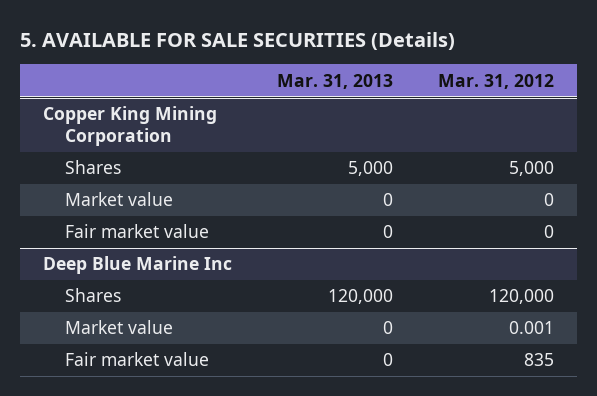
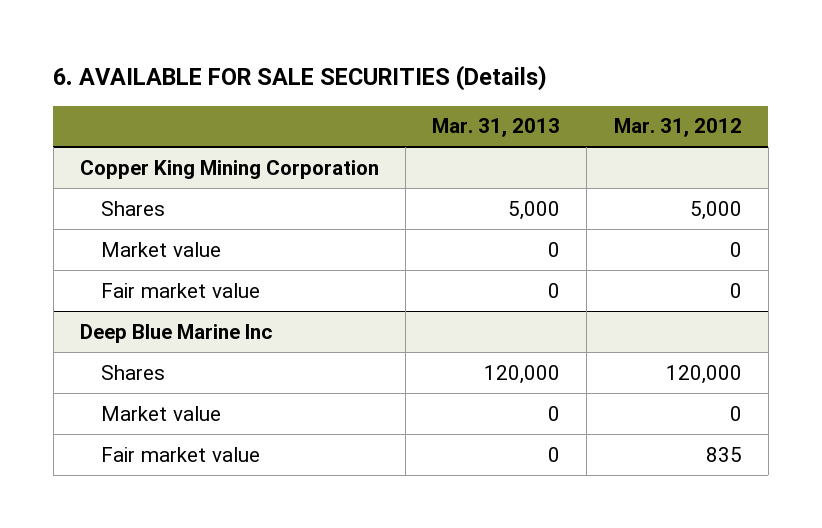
- 5. AVAILABLE FOR SALE SECURITIES (Details)
+ 6. AVAILABLE FOR SALE SECURITIES (Details)
@ Deep Blue Marine Inc
- Market value | 0 | 0.001
+ Market value | 0 | 0

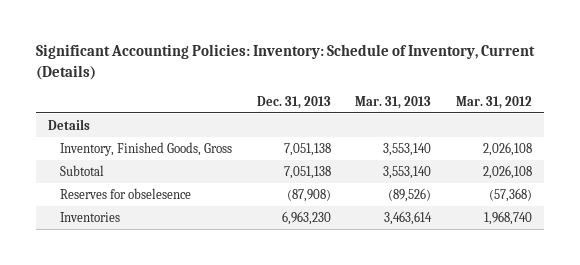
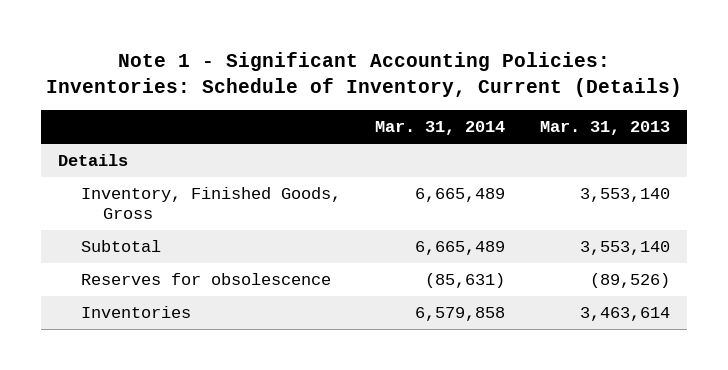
- Significant Accounting Policies: Inventory: Schedule of Inventory, Current (Details)
+ Note 1 - Significant Accounting Policies: Inventories: Schedule of Inventory, Current (Details)
- | Dec. 31, 2013 | Mar. 31, 2013 | Mar. 31, 2012
+ | Mar. 31, 2014 | Mar. 31, 2013
- Reserves for obselesence | (87,908) | (89,526) | (57,368)
+ Reserves for obsolescence | (85,631) | (89,526)

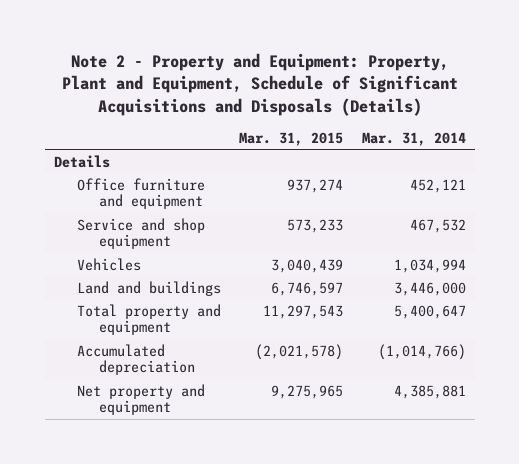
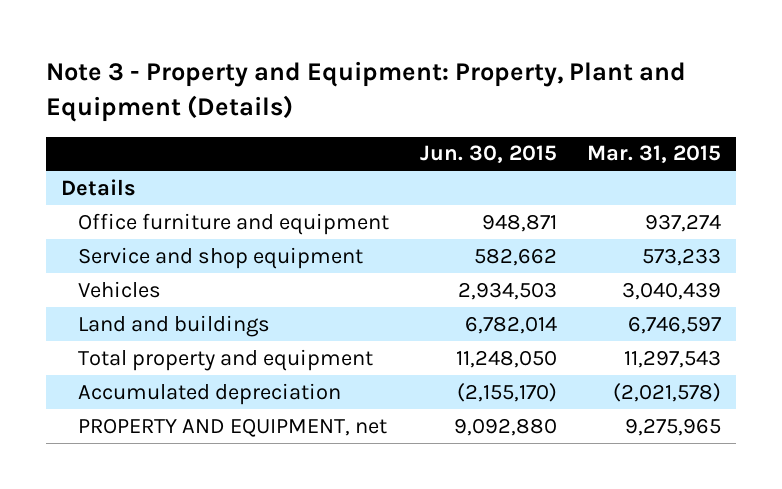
- Note 2 - Property and Equipment: Property, Plant and Equipment, Schedule of Significant Acquisitions and Disposals (Details)
+ Note 3 - Property and Equipment: Property, Plant and Equipment (Details)
- | Mar. 31, 2015 | Mar. 31, 2014
+ | Jun. 30, 2015 | Mar. 31, 2015
- Net property and equipment | 9,275,965 | 4,385,881
+ PROPERTY AND EQUIPMENT, net | 9,092,880 | 9,275,965

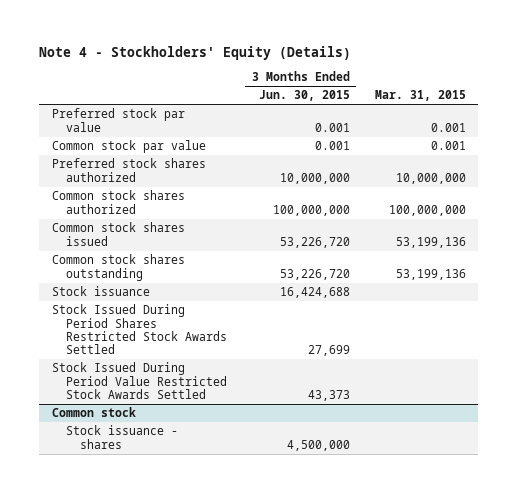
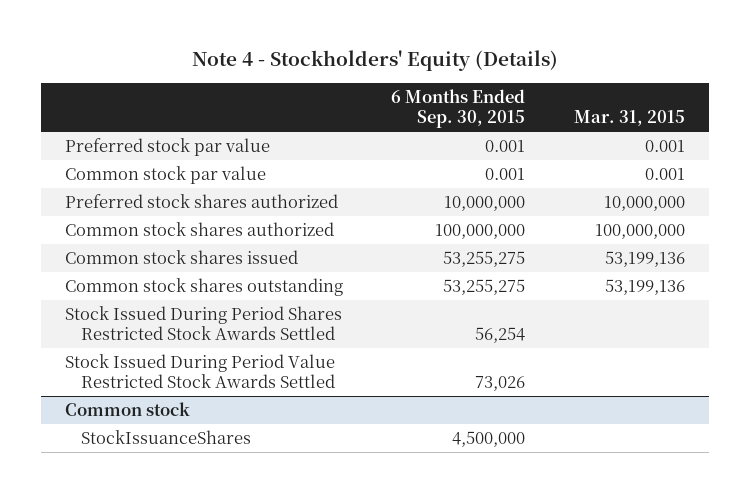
- | 3 Months Ended Jun. 30, 2015 | Mar. 31, 2015
+ | 6 Months Ended Sep. 30, 2015 | Mar. 31, 2015
- Stock issuance | 16,424,688 |
@ Common stock
- Stock issuance - shares | 4,500,000 |
+ StockIssuanceShares | 4,500,000 |

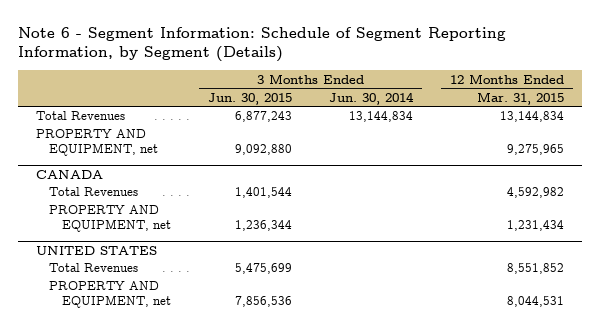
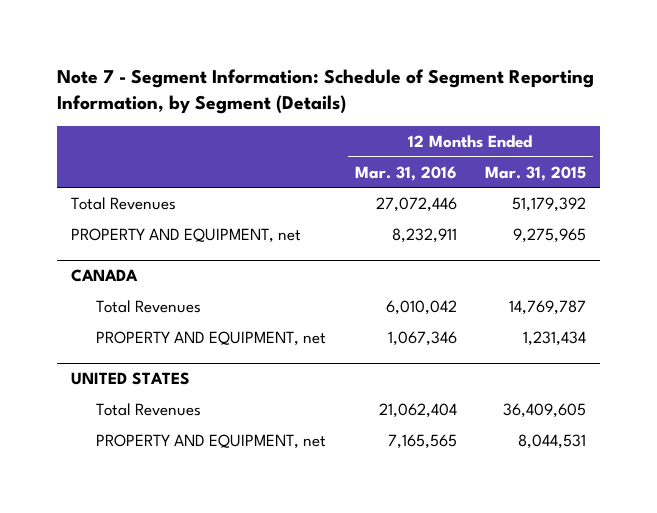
- Note 6 - Segment Information: Schedule of Segment Reporting Information, by Segment (Details)
+ Note 7 - Segment Information: Schedule of Segment Reporting Information, by Segment (Details)
- | 3 Months Ended Jun. 30, 2015 | 3 Months Ended Jun. 30, 2014 | 12 Months Ended Mar. 31, 2015
+ | 12 Months Ended Mar. 31, 2016 | 12 Months Ended Mar. 31, 2015
- Total Revenues | 6,877,243 | 13,144,834 | 13,144,834
+ Total Revenues | 27,072,446 | 51,179,392
@ CANADA
- Total Revenues | 1,401,544 | | 4,592,982
+ Total Revenues | 6,010,042 | 14,769,787
@ UNITED STATES
- Total Revenues | 5,475,699 | | 8,551,852
+ Total Revenues | 21,062,404 | 36,409,605

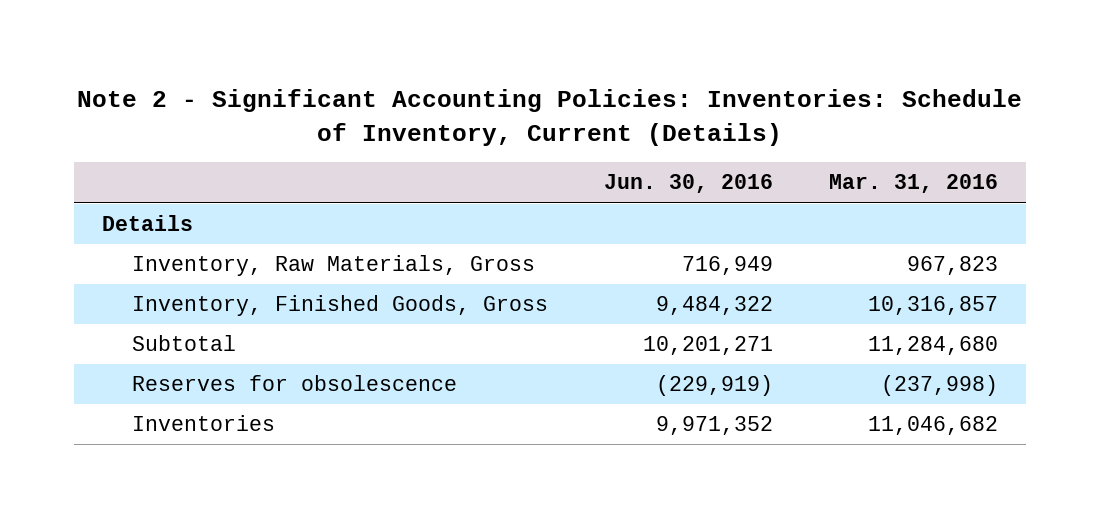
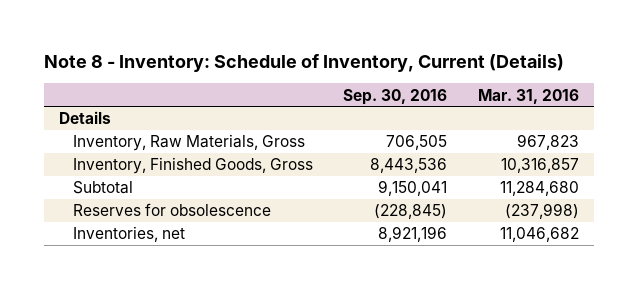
- Note 2 - Significant Accounting Policies: Inventories: Schedule of Inventory, Current (Details)
+ Note 8 - Inventory: Schedule of Inventory, Current (Details)
- | Jun. 30, 2016 | Mar. 31, 2016
+ | Sep. 30, 2016 | Mar. 31, 2016
- Inventories | 9,971,352 | 11,046,682
+ Inventories, net | 8,921,196 | 11,046,682

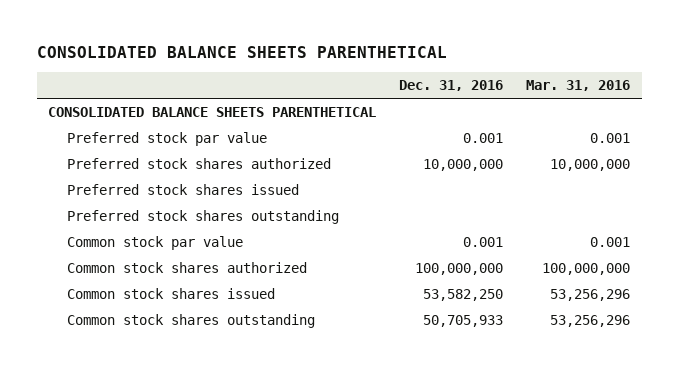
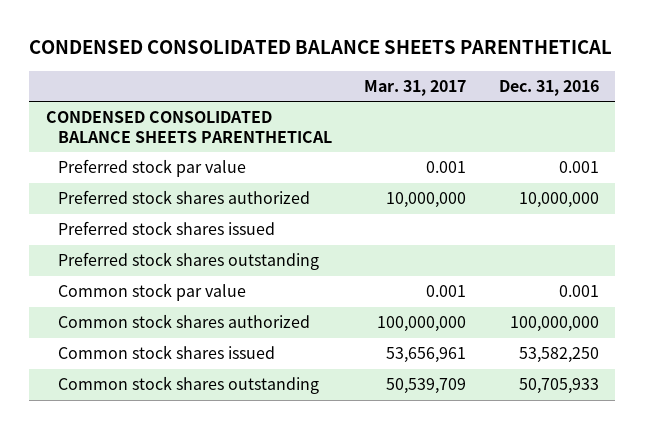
- CONSOLIDATED BALANCE SHEETS PARENTHETICAL
+ CONDENSED CONSOLIDATED BALANCE SHEETS PARENTHETICAL
- | Dec. 31, 2016 | Mar. 31, 2016
+ | Mar. 31, 2017 | Dec. 31, 2016
- CONSOLIDATED BALANCE SHEETS PARENTHETICAL
+ CONDENSED CONSOLIDATED BALANCE SHEETS PARENTHETICAL

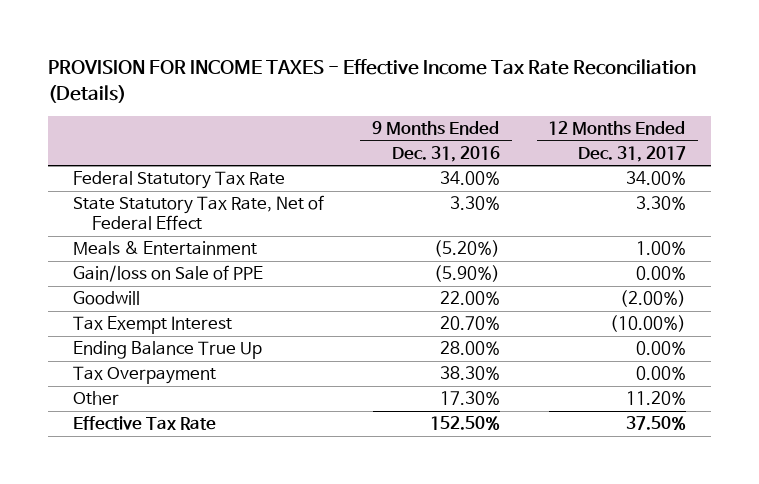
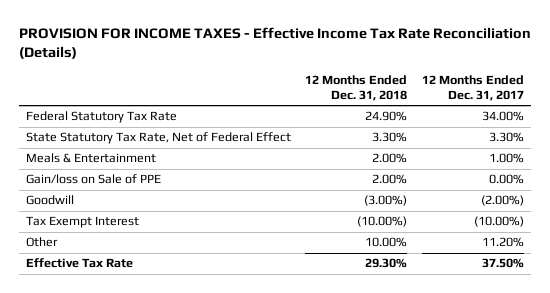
- | 9 Months Ended Dec. 31, 2016 | 12 Months Ended Dec. 31, 2017
+ | 12 Months Ended Dec. 31, 2018 | 12 Months Ended Dec. 31, 2017
- Ending Balance True Up | 28.00% | 0.00%
- Tax Overpayment | 38.30% | 0.00%

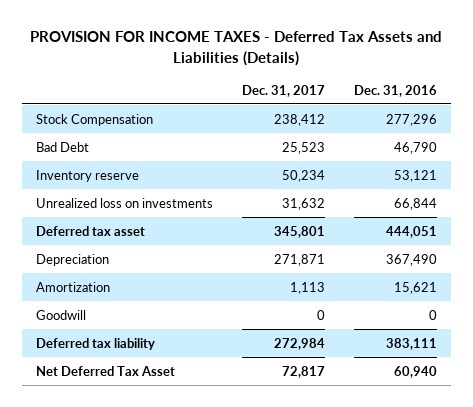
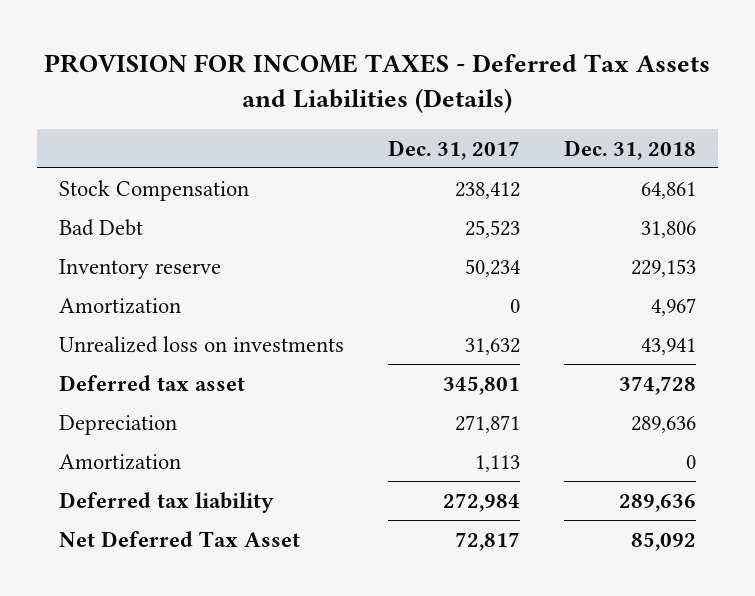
- | Dec. 31, 2017 | Dec. 31, 2016
+ | Dec. 31, 2017 | Dec. 31, 2018
+ Amortization | 0 | 4,967
- Goodwill | 0 | 0

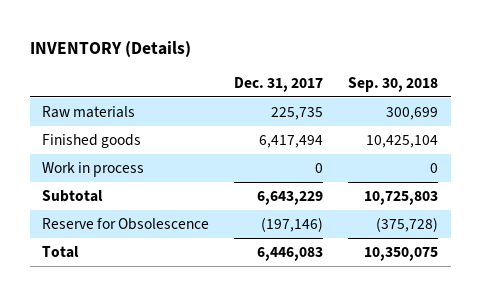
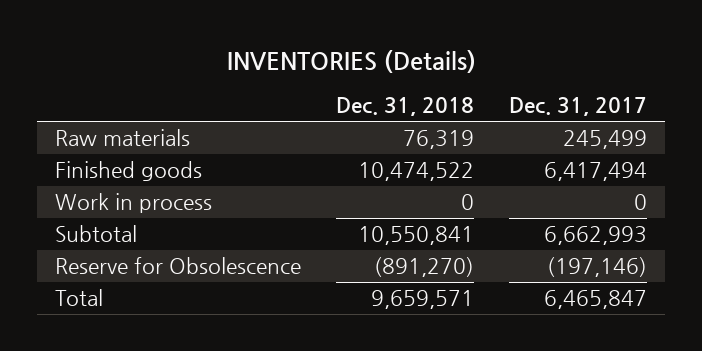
- INVENTORY (Details)
+ INVENTORIES (Details)
- | Dec. 31, 2017 | Sep. 30, 2018
+ | Dec. 31, 2018 | Dec. 31, 2017
- Raw materials | 225,735 | 300,699
+ Raw materials | 76,319 | 245,499
- Subtotal | 6,643,229 | 10,725,803
+ Subtotal | 10,550,841 | 6,662,993
- Total | 6,446,083 | 10,350,075
+ Total | 9,659,571 | 6,465,847

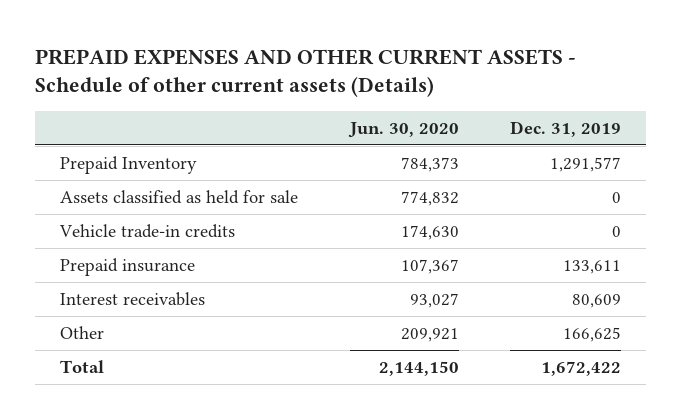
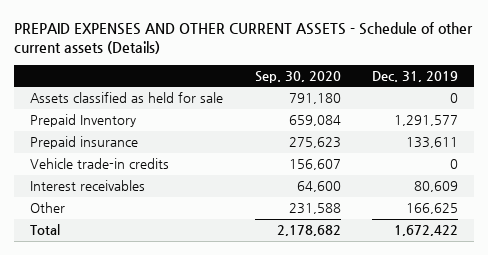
- | Jun. 30, 2020 | Dec. 31, 2019
+ | Sep. 30, 2020 | Dec. 31, 2019
moved down: Prepaid Inventory | 659,084 | 1,291,577
moved down: Vehicle trade-in credits | 156,607 | 0

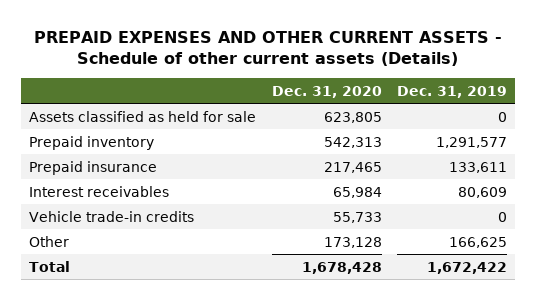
- | Sep. 30, 2020 | Dec. 31, 2019
+ | Dec. 31, 2020 | Dec. 31, 2019
- Prepaid Inventory | 659,084 | 1,291,577
+ Prepaid inventory | 542,313 | 1,291,577
moved down: Vehicle trade-in credits | 55,733 | 0

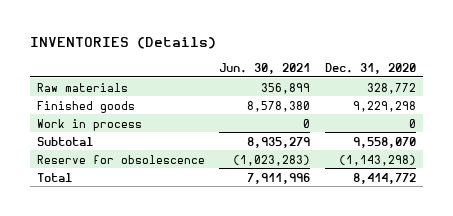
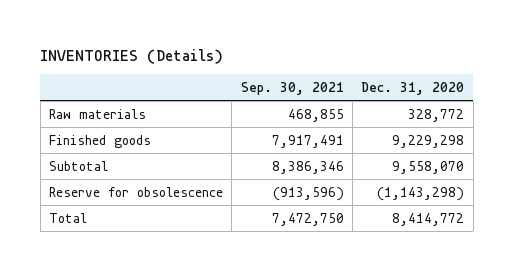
- | Jun. 30, 2021 | Dec. 31, 2020
+ | Sep. 30, 2021 | Dec. 31, 2020
- Work in process | 0 | 0

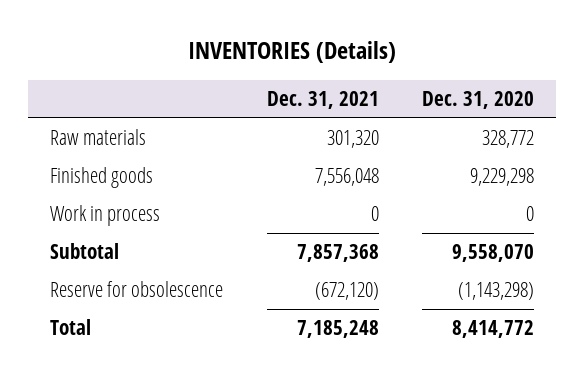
- | Sep. 30, 2021 | Dec. 31, 2020
+ | Dec. 31, 2021 | Dec. 31, 2020
+ Work in process | 0 | 0

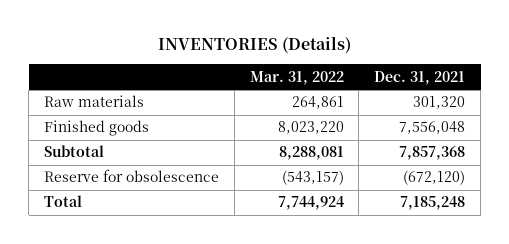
- | Dec. 31, 2021 | Dec. 31, 2020
+ | Mar. 31, 2022 | Dec. 31, 2021
- Work in process | 0 | 0

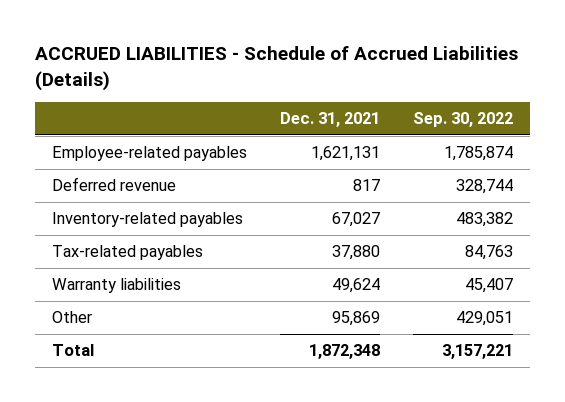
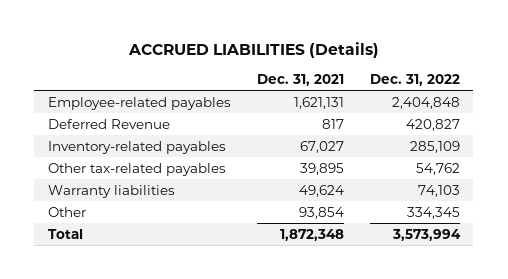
- ACCRUED LIABILITIES - Schedule of Accrued Liabilities (Details)
+ ACCRUED LIABILITIES (Details)
- | Dec. 31, 2021 | Sep. 30, 2022
+ | Dec. 31, 2021 | Dec. 31, 2022
- Deferred revenue | 817 | 328,744
+ Deferred Revenue | 817 | 420,827
- Tax-related payables | 37,880 | 84,763
+ Other tax-related payables | 39,895 | 54,762
- Other | 95,869 | 429,051
+ Other | 93,854 | 334,345

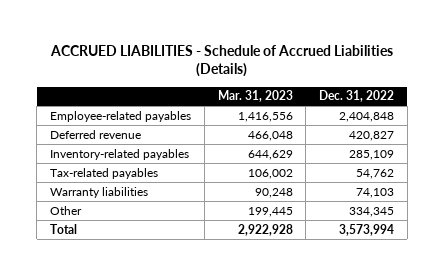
- ACCRUED LIABILITIES (Details)
+ ACCRUED LIABILITIES - Schedule of Accrued Liabilities (Details)
- | Dec. 31, 2021 | Dec. 31, 2022
+ | Mar. 31, 2023 | Dec. 31, 2022
- Deferred Revenue | 817 | 420,827
+ Deferred revenue | 466,048 | 420,827
- Other tax-related payables | 39,895 | 54,762
+ Tax-related payables | 106,002 | 54,762

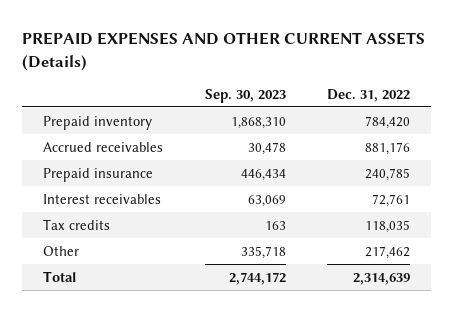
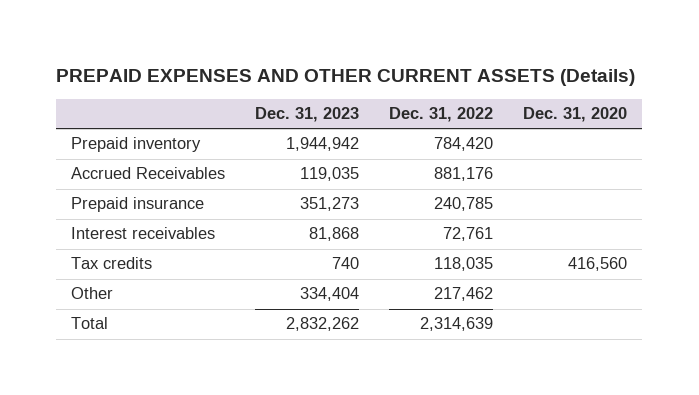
- | Sep. 30, 2023 | Dec. 31, 2022
+ | Dec. 31, 2023 | Dec. 31, 2022 | Dec. 31, 2020
- Accrued receivables | 30,478 | 881,176
+ Accrued Receivables | 119,035 | 881,176 |

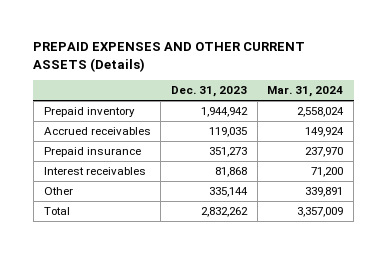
- | Dec. 31, 2023 | Dec. 31, 2022 | Dec. 31, 2020
+ | Dec. 31, 2023 | Mar. 31, 2024
- Accrued Receivables | 119,035 | 881,176 |
+ Accrued receivables | 119,035 | 149,924
- Tax credits | 740 | 118,035 | 416,560
- Other | 334,404 | 217,462 |
+ Other | 335,144 | 339,891

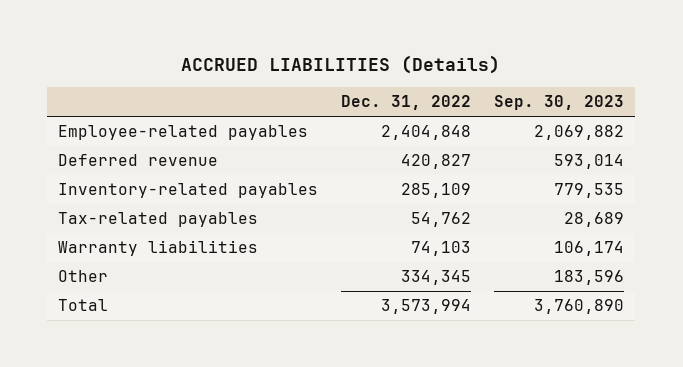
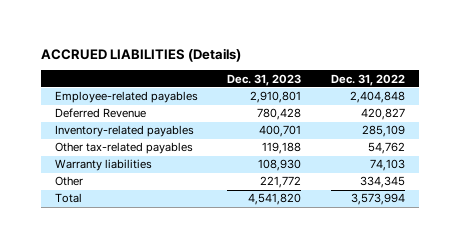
- | Dec. 31, 2022 | Sep. 30, 2023
+ | Dec. 31, 2023 | Dec. 31, 2022
- Deferred revenue | 420,827 | 593,014
+ Deferred Revenue | 780,428 | 420,827
- Tax-related payables | 54,762 | 28,689
+ Other tax-related payables | 119,188 | 54,762

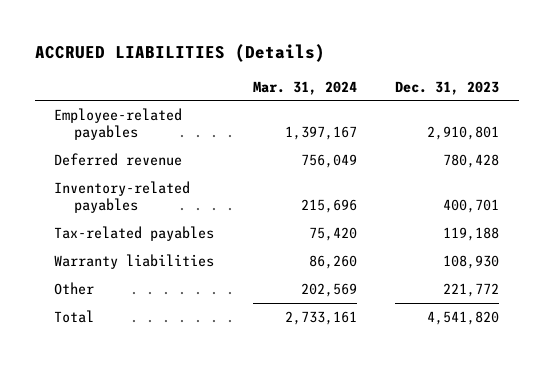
- | Dec. 31, 2023 | Dec. 31, 2022
+ | Mar. 31, 2024 | Dec. 31, 2023
- Deferred Revenue | 780,428 | 420,827
+ Deferred revenue | 756,049 | 780,428
- Other tax-related payables | 119,188 | 54,762
+ Tax-related payables | 75,420 | 119,188

